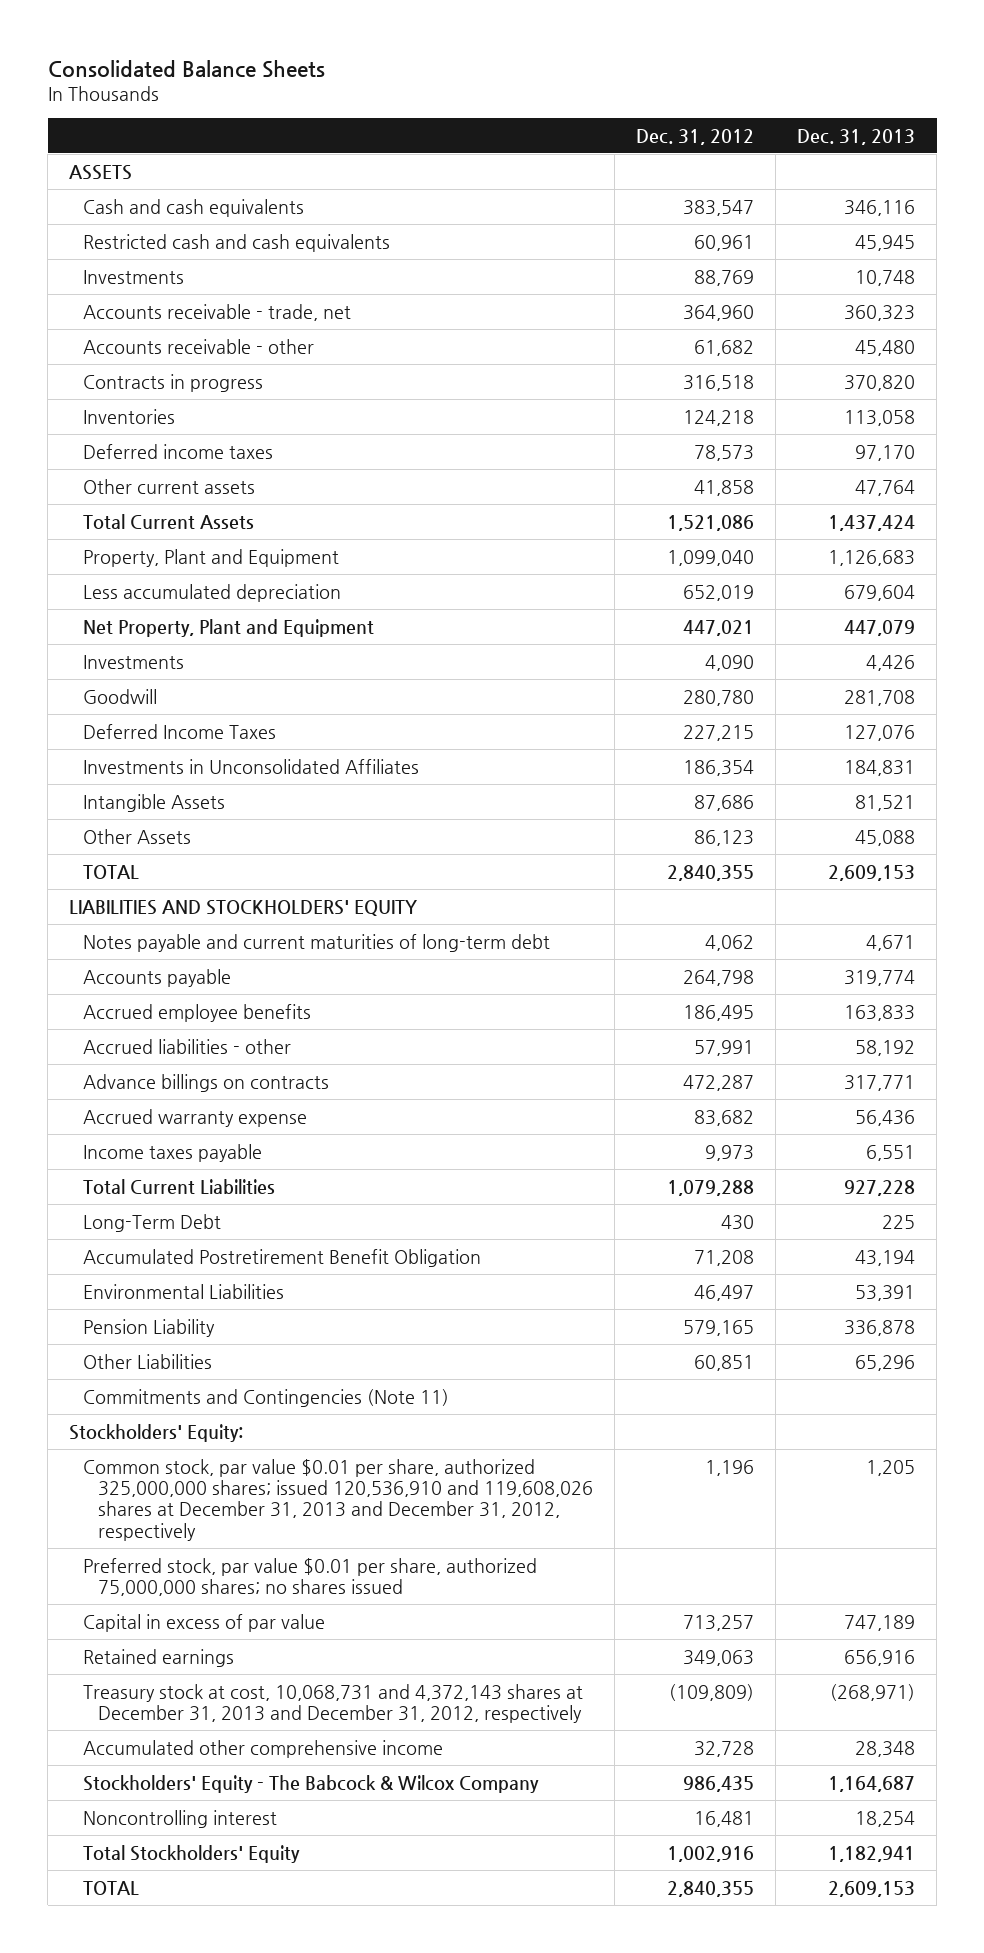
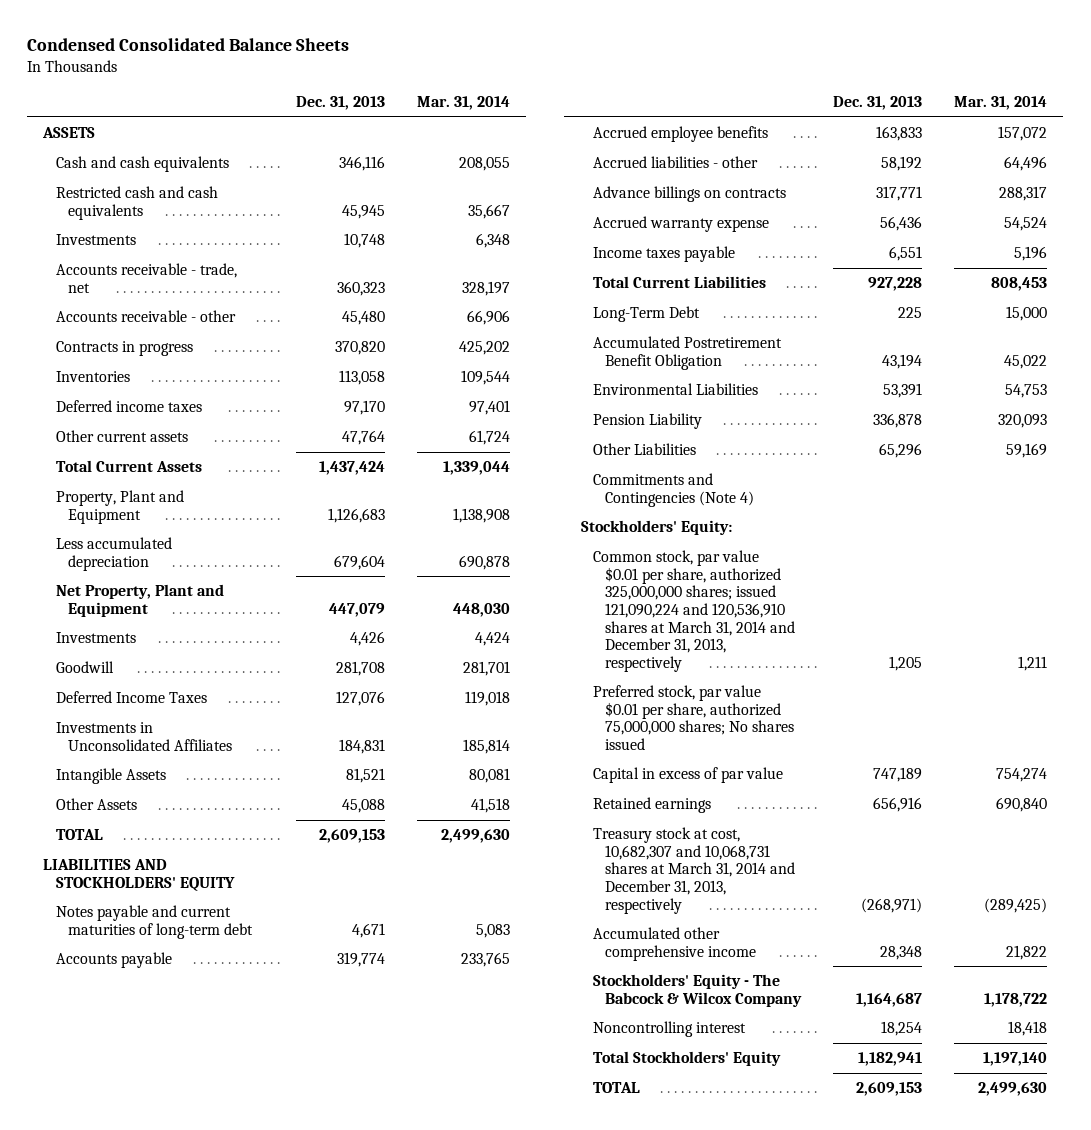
- Consolidated Balance Sheets
+ Condensed Consolidated Balance Sheets
- | Dec. 31, 2012 | Dec. 31, 2013
+ | Dec. 31, 2013 | Mar. 31, 2014
- Commitments and Contingencies (Note 11)
+ Commitments and Contingencies (Note 4)
- Common stock, par value $0.01 per share, authorized 325,000,000 shares; issued 120,536,910 and 119,608,026 shares at December 31, 2013 and December 31, 2012, respectively | 1,196 | 1,205
- Preferred stock, par value $0.01 per share, authorized 75,000,000 shares; no shares issued
+ Common stock, par value $0.01 per share, authorized 325,000,000 shares; issued 121,090,224 and 120,536,910 shares at March 31, 2014 and December 31, 2013, respectively | 1,205 | 1,211
+ Preferred stock, par value $0.01 per share, authorized 75,000,000 shares; No shares issued
- Treasury stock at cost, 10,068,731 and 4,372,143 shares at December 31, 2013 and December 31, 2012, respectively | (109,809) | (268,971)
+ Treasury stock at cost, 10,682,307 and 10,068,731 shares at March 31, 2014 and December 31, 2013, respectively | (268,971) | (289,425)

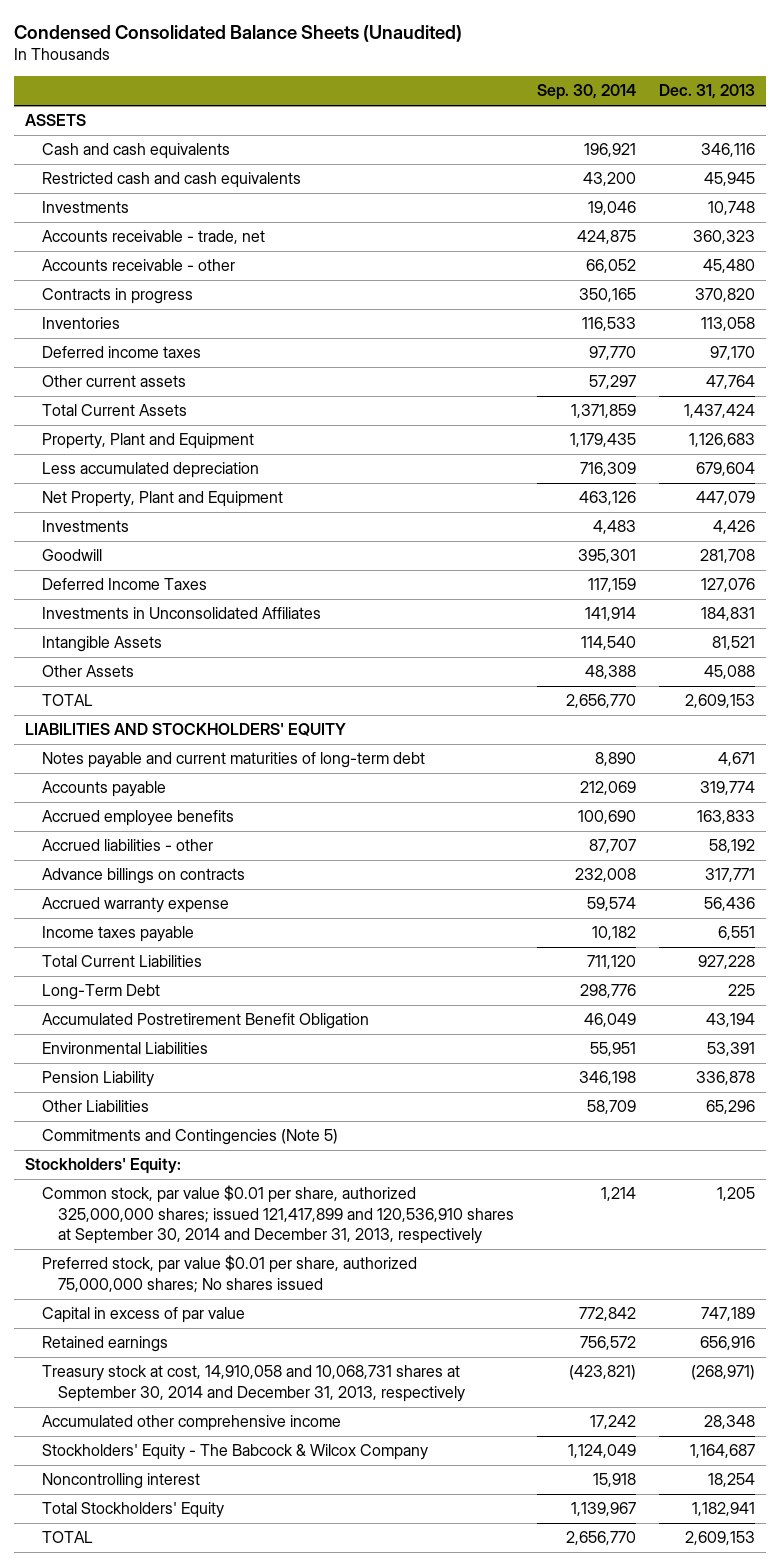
- Condensed Consolidated Balance Sheets
+ Condensed Consolidated Balance Sheets (Unaudited)
- | Dec. 31, 2013 | Mar. 31, 2014
+ | Sep. 30, 2014 | Dec. 31, 2013
- Commitments and Contingencies (Note 4)
+ Commitments and Contingencies (Note 5)
- Common stock, par value $0.01 per share, authorized 325,000,000 shares; issued 121,090,224 and 120,536,910 shares at March 31, 2014 and December 31, 2013, respectively | 1,205 | 1,211
+ Common stock, par value $0.01 per share, authorized 325,000,000 shares; issued 121,417,899 and 120,536,910 shares at September 30, 2014 and December 31, 2013, respectively | 1,214 | 1,205
- Treasury stock at cost, 10,682,307 and 10,068,731 shares at March 31, 2014 and December 31, 2013, respectively | (268,971) | (289,425)
+ Treasury stock at cost, 14,910,058 and 10,068,731 shares at September 30, 2014 and December 31, 2013, respectively | (423,821) | (268,971)

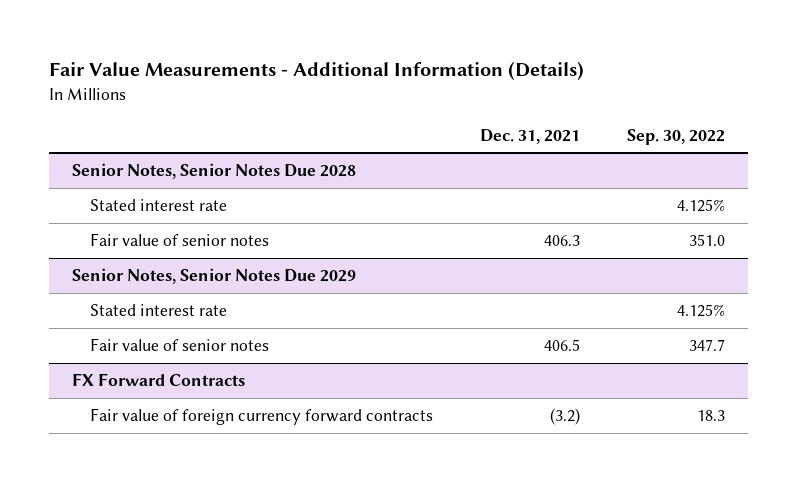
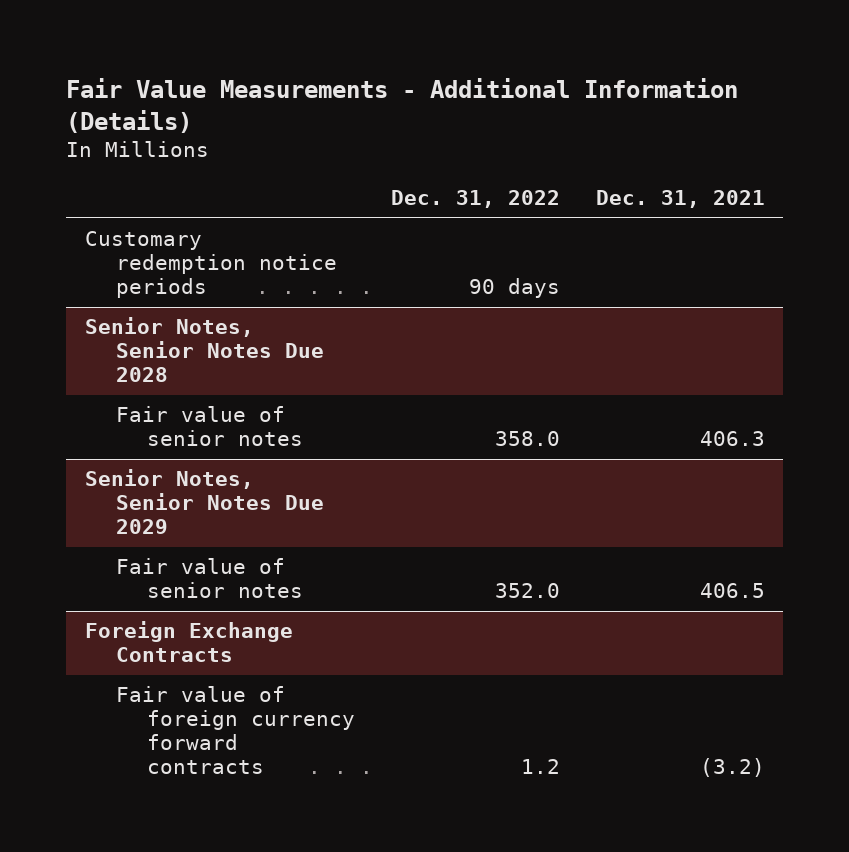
- | Dec. 31, 2021 | Sep. 30, 2022
+ | Dec. 31, 2022 | Dec. 31, 2021
+ Customary redemption notice periods | 90 days |
@ Senior Notes, Senior Notes Due 2028
- Stated interest rate | | 4.125%
@ Senior Notes, Senior Notes Due 2029
- Stated interest rate | | 4.125%
- FX Forward Contracts
+ Foreign Exchange Contracts

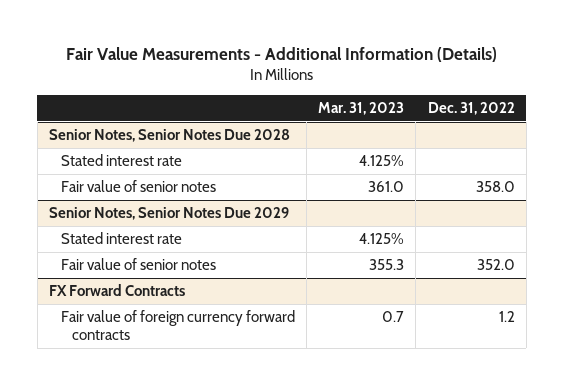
- | Dec. 31, 2022 | Dec. 31, 2021
+ | Mar. 31, 2023 | Dec. 31, 2022
- Customary redemption notice periods | 90 days |
@ Senior Notes, Senior Notes Due 2028
+ Stated interest rate | 4.125% |
@ Senior Notes, Senior Notes Due 2029
+ Stated interest rate | 4.125% |
- Foreign Exchange Contracts
+ FX Forward Contracts

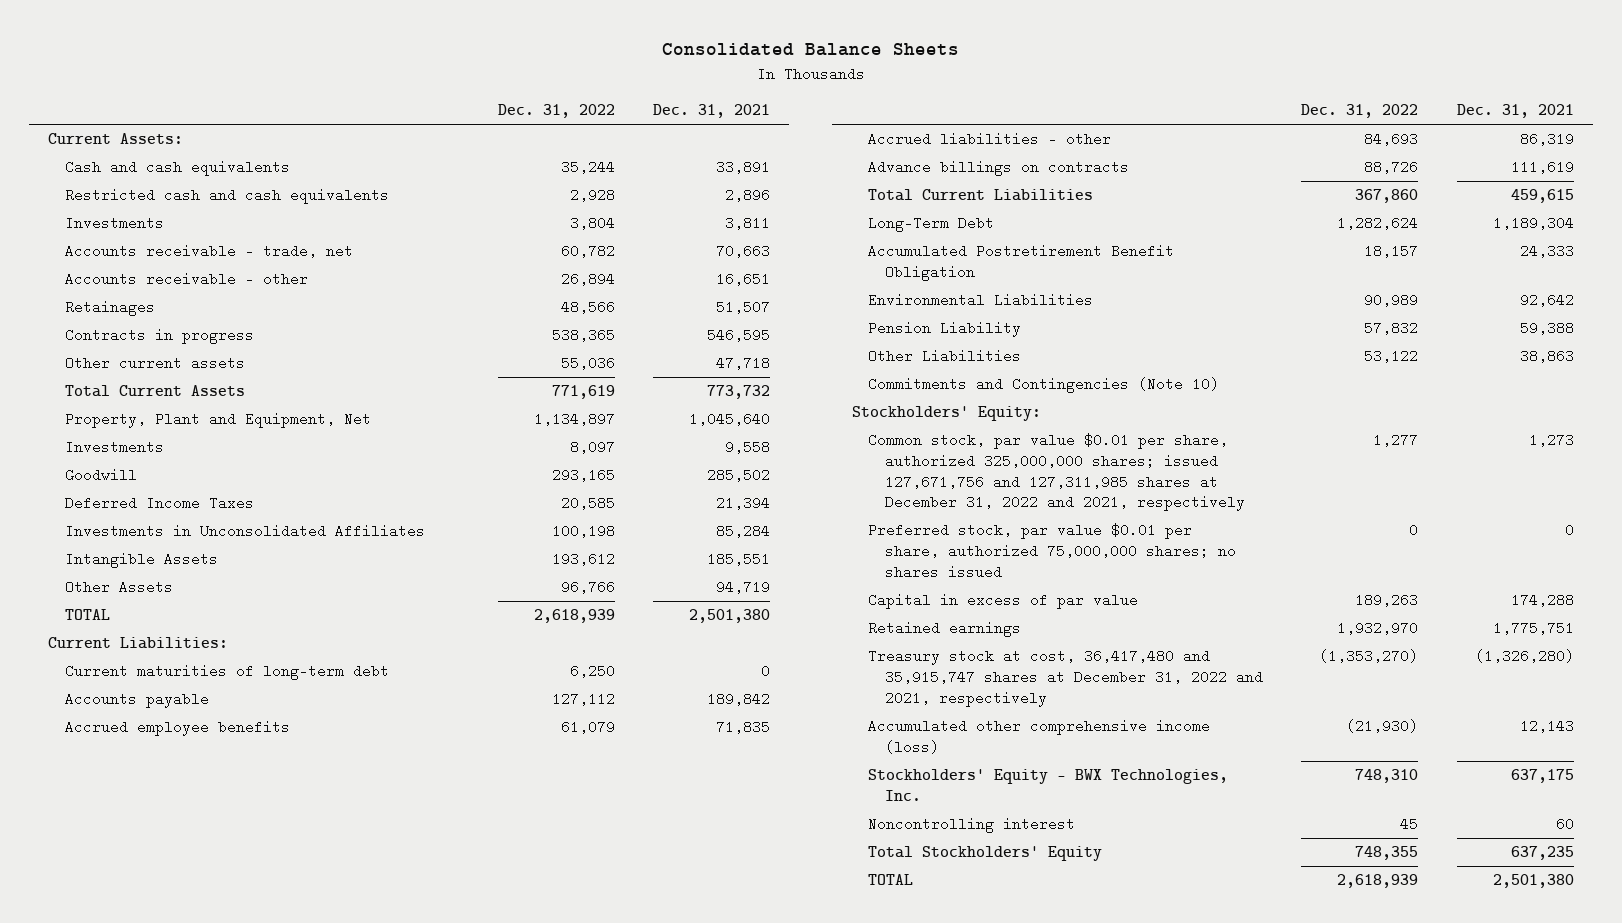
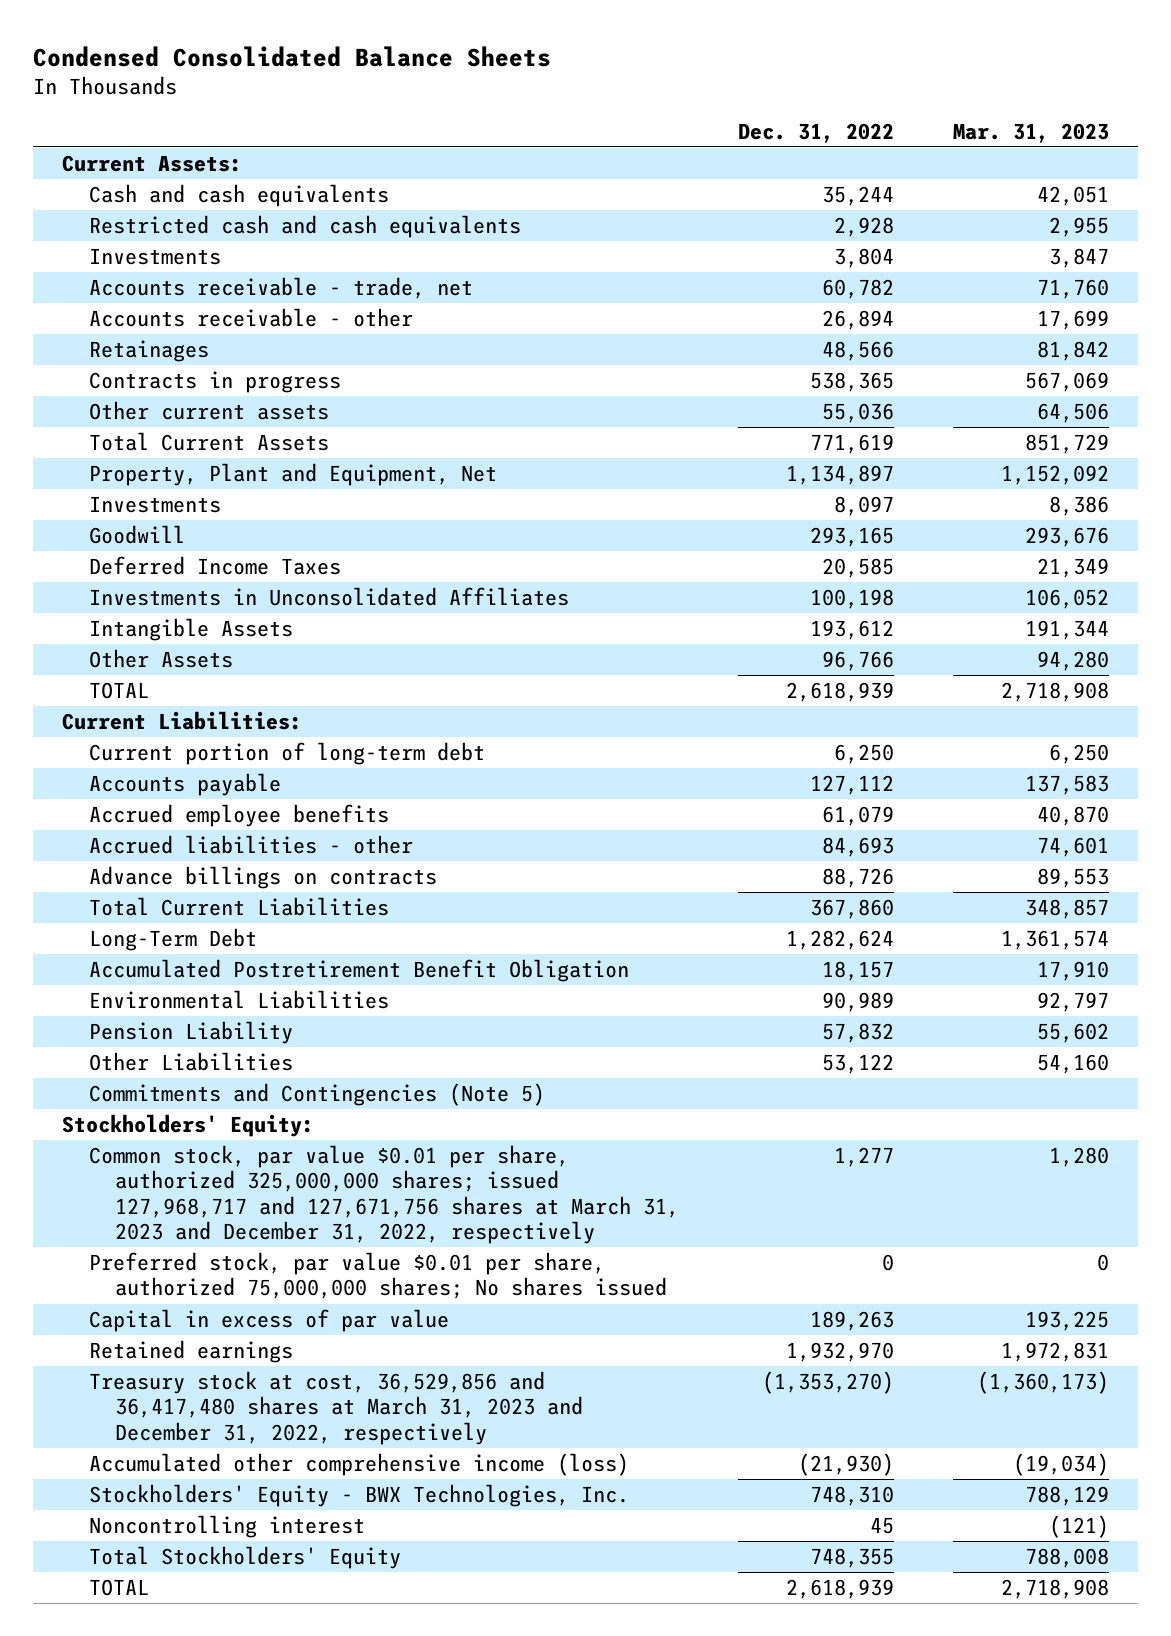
- Consolidated Balance Sheets
+ Condensed Consolidated Balance Sheets
- | Dec. 31, 2022 | Dec. 31, 2021
+ | Dec. 31, 2022 | Mar. 31, 2023
- Current maturities of long-term debt | 6,250 | 0
+ Current portion of long-term debt | 6,250 | 6,250
- Commitments and Contingencies (Note 10)
+ Commitments and Contingencies (Note 5)
- Common stock, par value $0.01 per share, authorized 325,000,000 shares; issued 127,671,756 and 127,311,985 shares at December 31, 2022 and 2021, respectively | 1,277 | 1,273
- Preferred stock, par value $0.01 per share, authorized 75,000,000 shares; no shares issued | 0 | 0
+ Common stock, par value $0.01 per share, authorized 325,000,000 shares; issued 127,968,717 and 127,671,756 shares at March 31, 2023 and December 31, 2022, respectively | 1,277 | 1,280
+ Preferred stock, par value $0.01 per share, authorized 75,000,000 shares; No shares issued | 0 | 0
- Treasury stock at cost, 36,417,480 and 35,915,747 shares at December 31, 2022 and 2021, respectively | (1,353,270) | (1,326,280)
+ Treasury stock at cost, 36,529,856 and 36,417,480 shares at March 31, 2023 and December 31, 2022, respectively | (1,353,270) | (1,360,173)

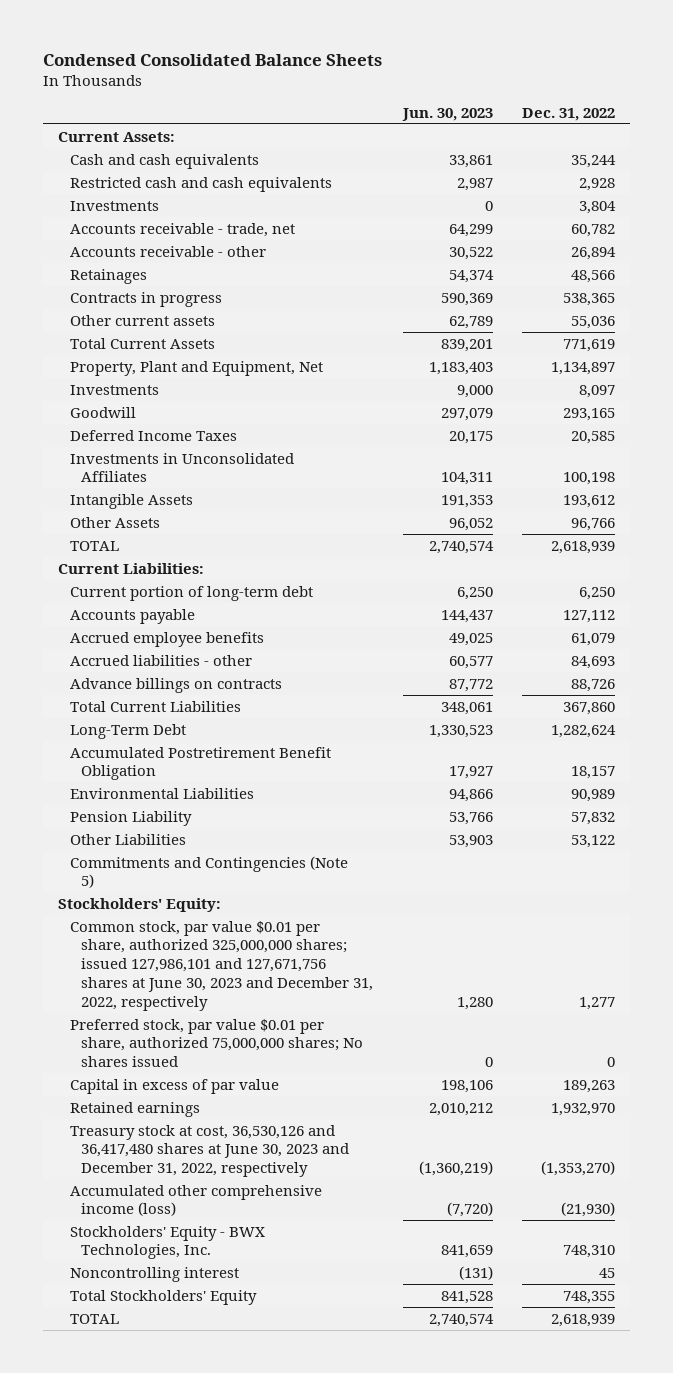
- | Dec. 31, 2022 | Mar. 31, 2023
+ | Jun. 30, 2023 | Dec. 31, 2022
- Common stock, par value $0.01 per share, authorized 325,000,000 shares; issued 127,968,717 and 127,671,756 shares at March 31, 2023 and December 31, 2022, respectively | 1,277 | 1,280
+ Common stock, par value $0.01 per share, authorized 325,000,000 shares; issued 127,986,101 and 127,671,756 shares at June 30, 2023 and December 31, 2022, respectively | 1,280 | 1,277
- Treasury stock at cost, 36,529,856 and 36,417,480 shares at March 31, 2023 and December 31, 2022, respectively | (1,353,270) | (1,360,173)
+ Treasury stock at cost, 36,530,126 and 36,417,480 shares at June 30, 2023 and December 31, 2022, respectively | (1,360,219) | (1,353,270)

